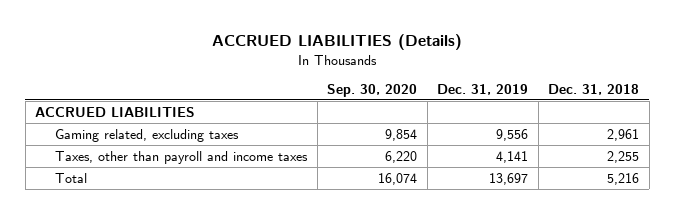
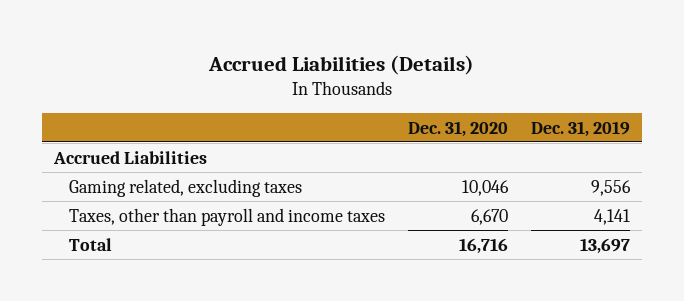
- ACCRUED LIABILITIES (Details)
+ Accrued Liabilities (Details)
- | Sep. 30, 2020 | Dec. 31, 2019 | Dec. 31, 2018
+ | Dec. 31, 2020 | Dec. 31, 2019
- ACCRUED LIABILITIES
+ Accrued Liabilities

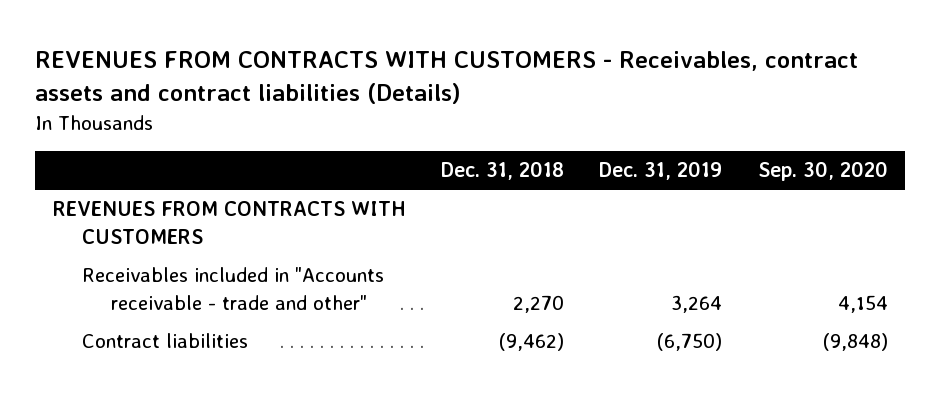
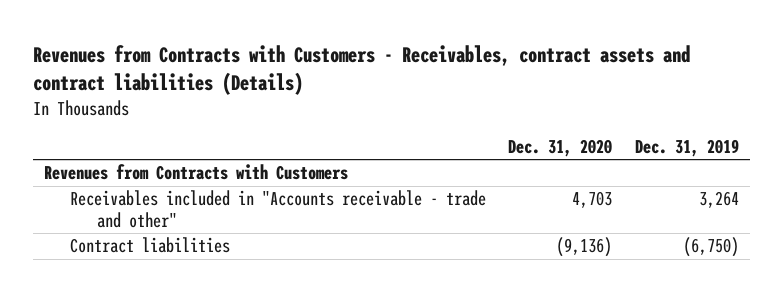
- REVENUES FROM CONTRACTS WITH CUSTOMERS - Receivables, contract assets and contract liabilities (Details)
+ Revenues from Contracts with Customers - Receivables, contract assets and contract liabilities (Details)
- | Dec. 31, 2018 | Dec. 31, 2019 | Sep. 30, 2020
+ | Dec. 31, 2020 | Dec. 31, 2019
- REVENUES FROM CONTRACTS WITH CUSTOMERS
+ Revenues from Contracts with Customers

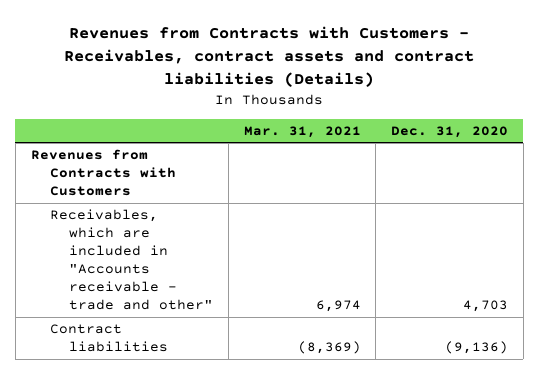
- | Dec. 31, 2020 | Dec. 31, 2019
+ | Mar. 31, 2021 | Dec. 31, 2020
- Receivables included in "Accounts receivable - trade and other" | 4,703 | 3,264
+ Receivables, which are included in "Accounts receivable - trade and other" | 6,974 | 4,703

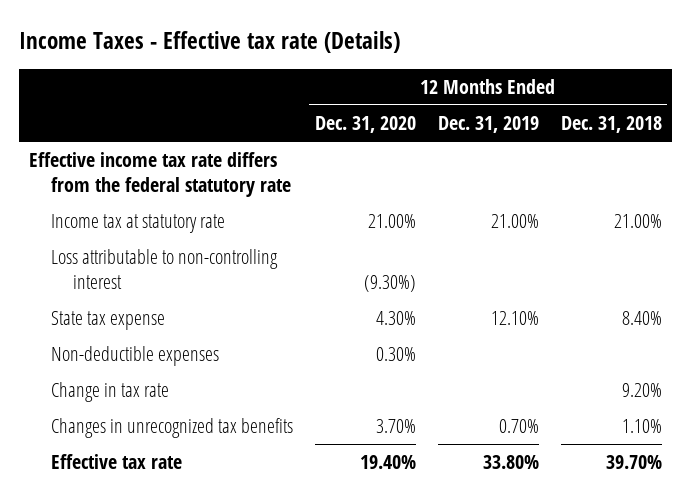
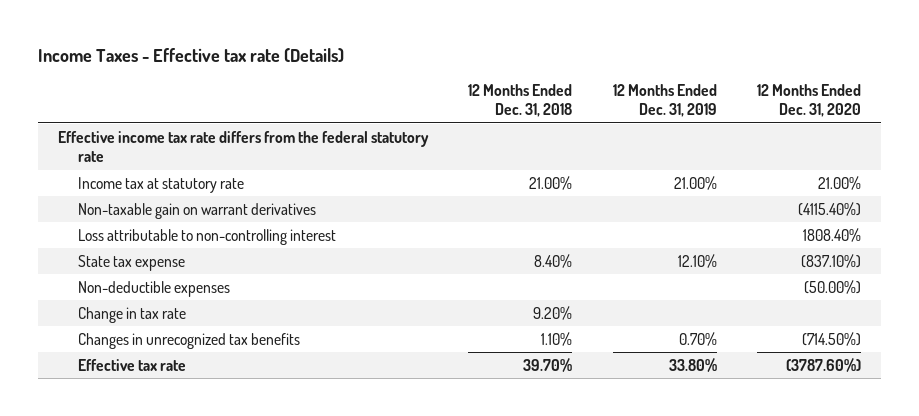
- | 12 Months Ended Dec. 31, 2020 | 12 Months Ended Dec. 31, 2019 | 12 Months Ended Dec. 31, 2018
+ | 12 Months Ended Dec. 31, 2018 | 12 Months Ended Dec. 31, 2019 | 12 Months Ended Dec. 31, 2020
- Loss attributable to non-controlling interest | (9.30%) | |
- State tax expense | 4.30% | 12.10% | 8.40%
- Non-deductible expenses | 0.30% | |
+ Non-taxable gain on warrant derivatives | | | (4115.40%)
+ Loss attributable to non-controlling interest | | | 1808.40%
+ State tax expense | 8.40% | 12.10% | (837.10%)
+ Non-deductible expenses | | | (50.00%)
- Changes in unrecognized tax benefits | 3.70% | 0.70% | 1.10%
- Effective tax rate | 19.40% | 33.80% | 39.70%
+ Changes in unrecognized tax benefits | 1.10% | 0.70% | (714.50%)
+ Effective tax rate | 39.70% | 33.80% | (3787.60%)

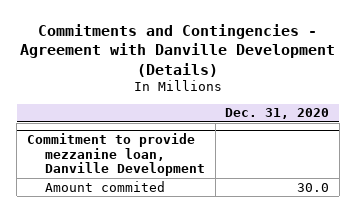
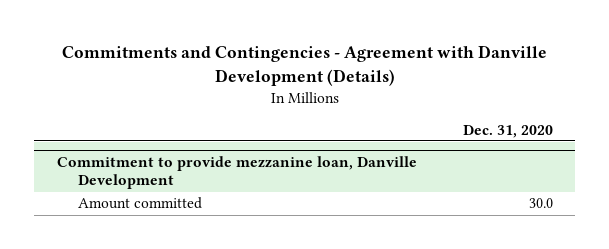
@ Commitment to provide mezzanine loan, Danville Development
- Amount commited | 30.0
+ Amount committed | 30.0

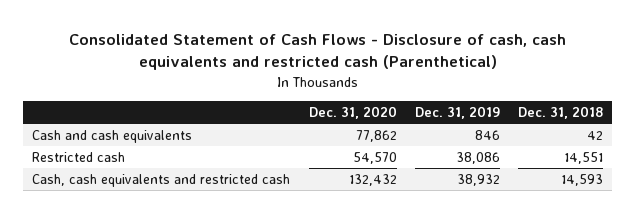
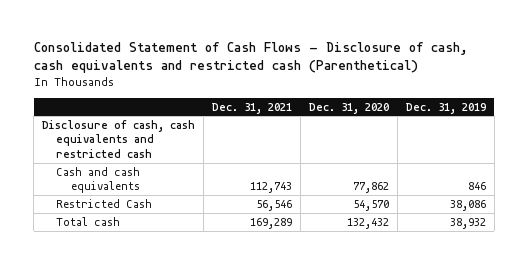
- | Dec. 31, 2020 | Dec. 31, 2019 | Dec. 31, 2018
+ | Dec. 31, 2021 | Dec. 31, 2020 | Dec. 31, 2019
+ Disclosure of cash, cash equivalents and restricted cash
- Restricted cash | 54,570 | 38,086 | 14,551
- Cash, cash equivalents and restricted cash | 132,432 | 38,932 | 14,593
+ Restricted Cash | 56,546 | 54,570 | 38,086
+ Total cash | 169,289 | 132,432 | 38,932

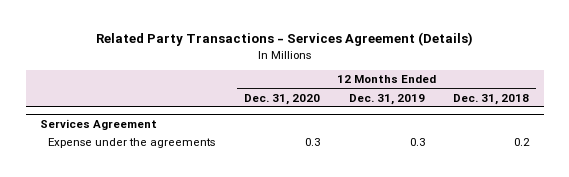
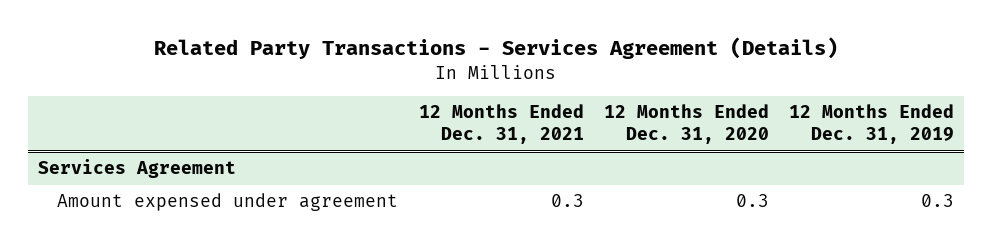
- | 12 Months Ended Dec. 31, 2020 | 12 Months Ended Dec. 31, 2019 | 12 Months Ended Dec. 31, 2018
+ | 12 Months Ended Dec. 31, 2021 | 12 Months Ended Dec. 31, 2020 | 12 Months Ended Dec. 31, 2019
@ Services Agreement
- Expense under the agreements | 0.3 | 0.3 | 0.2
+ Amount expensed under agreement | 0.3 | 0.3 | 0.3

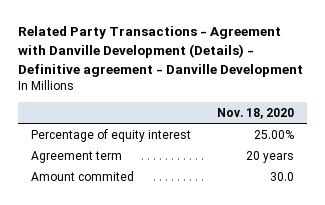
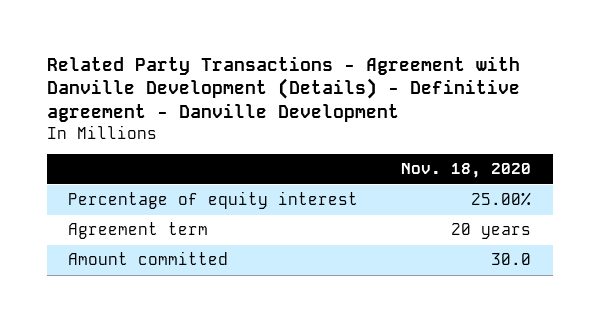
- Amount commited | 30.0
+ Amount committed | 30.0

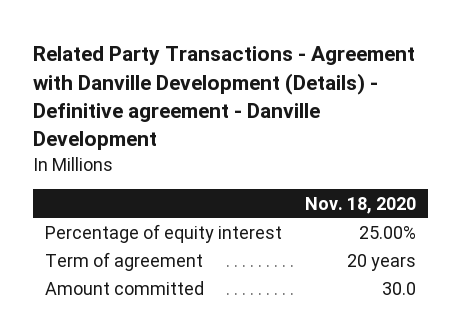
- Agreement term | 20 years
+ Term of agreement | 20 years

